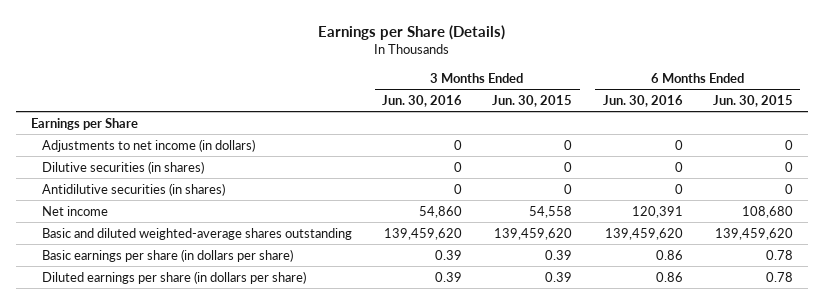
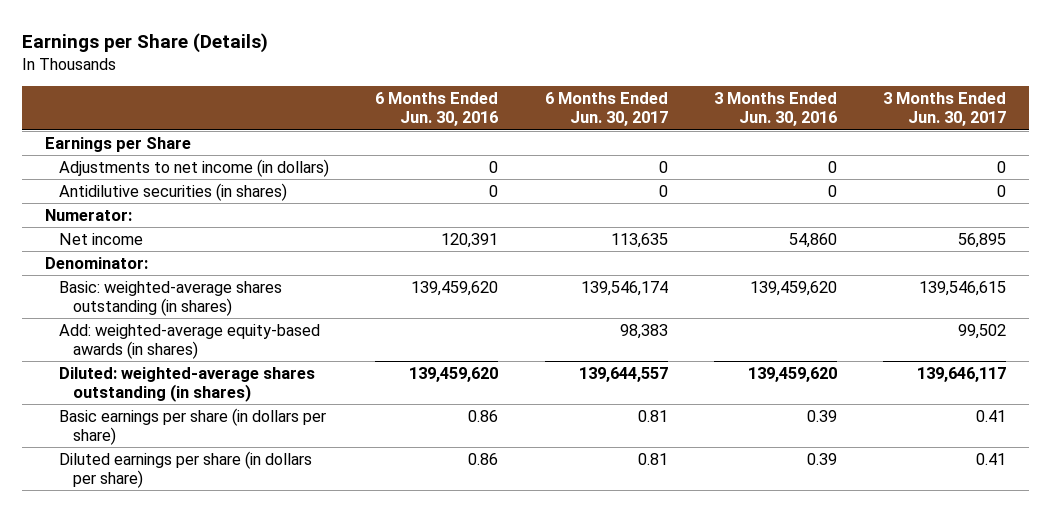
- | 3 Months Ended Jun. 30, 2016 | 3 Months Ended Jun. 30, 2015 | 6 Months Ended Jun. 30, 2016 | 6 Months Ended Jun. 30, 2015
+ | 6 Months Ended Jun. 30, 2016 | 6 Months Ended Jun. 30, 2017 | 3 Months Ended Jun. 30, 2016 | 3 Months Ended Jun. 30, 2017
- Dilutive securities (in shares) | 0 | 0 | 0 | 0
+ Numerator:
- Basic and diluted weighted-average shares outstanding | 139,459,620 | 139,459,620 | 139,459,620 | 139,459,620
+ Denominator:
+ Basic: weighted-average shares outstanding (in shares) | 139,459,620 | 139,546,174 | 139,459,620 | 139,546,615
+ Add: weighted-average equity-based awards (in shares) | | 98,383 | | 99,502
+ Diluted: weighted-average shares outstanding (in shares) | 139,459,620 | 139,644,557 | 139,459,620 | 139,646,117

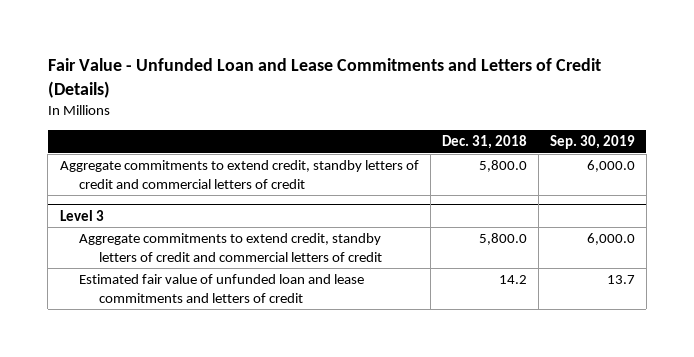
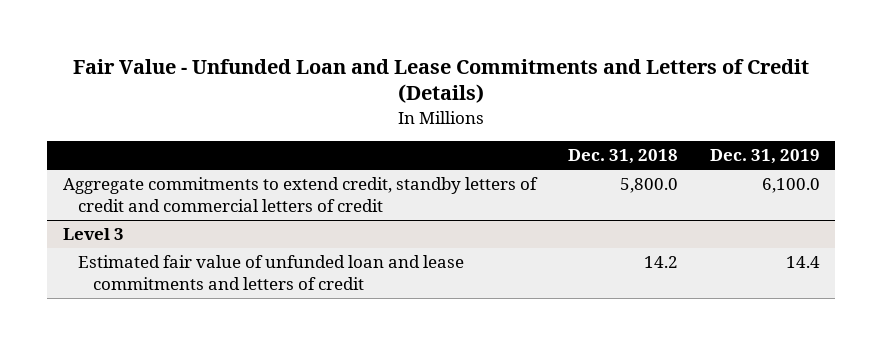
- | Dec. 31, 2018 | Sep. 30, 2019
+ | Dec. 31, 2018 | Dec. 31, 2019
@ Level 3
- Aggregate commitments to extend credit, standby letters of credit and commercial letters of credit | 5,800.0 | 6,000.0

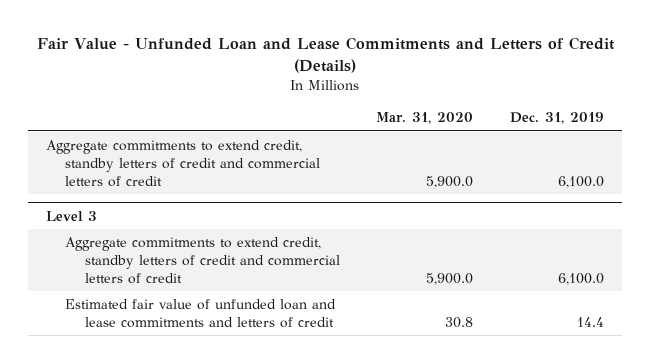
- | Dec. 31, 2018 | Dec. 31, 2019
+ | Mar. 31, 2020 | Dec. 31, 2019
@ Level 3
+ Aggregate commitments to extend credit, standby letters of credit and commercial letters of credit | 5,900.0 | 6,100.0

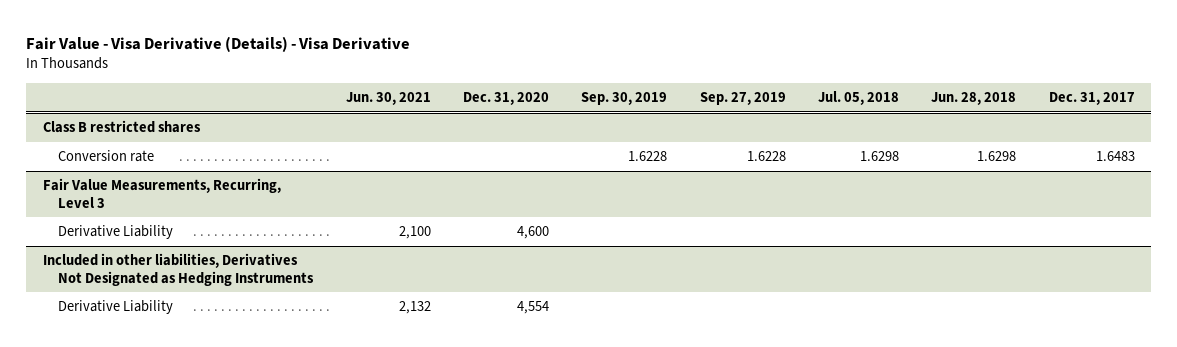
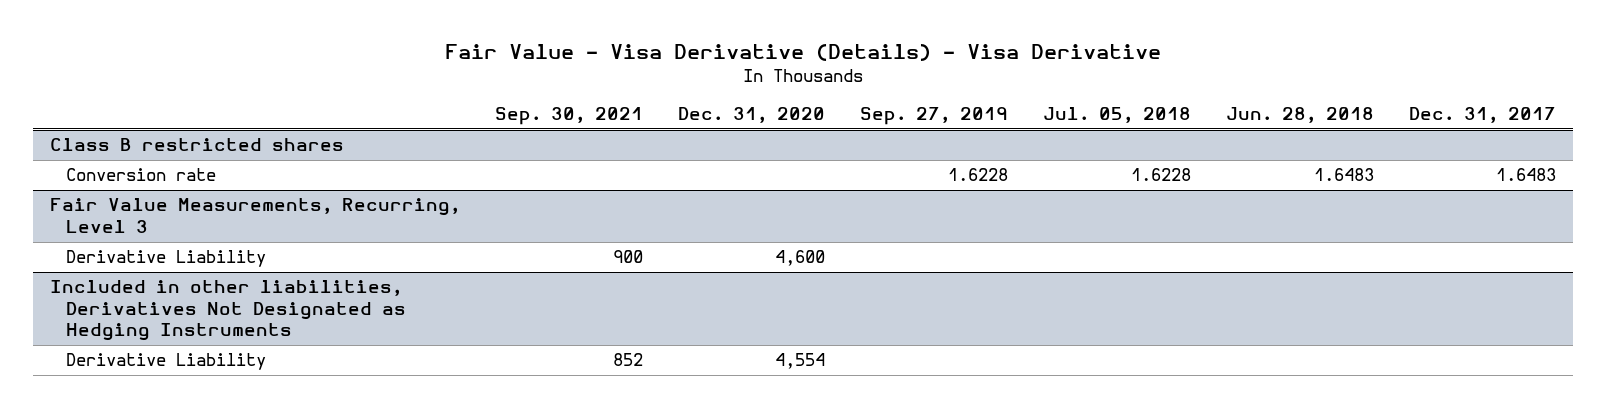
- | Jun. 30, 2021 | Dec. 31, 2020 | Sep. 30, 2019 | Sep. 27, 2019 | Jul. 05, 2018 | Jun. 28, 2018 | Dec. 31, 2017
+ | Sep. 30, 2021 | Dec. 31, 2020 | Sep. 27, 2019 | Jul. 05, 2018 | Jun. 28, 2018 | Dec. 31, 2017
@ Class B restricted shares
- Conversion rate | | | 1.6228 | 1.6228 | 1.6298 | 1.6298 | 1.6483
+ Conversion rate | | | 1.6228 | 1.6228 | 1.6483 | 1.6483

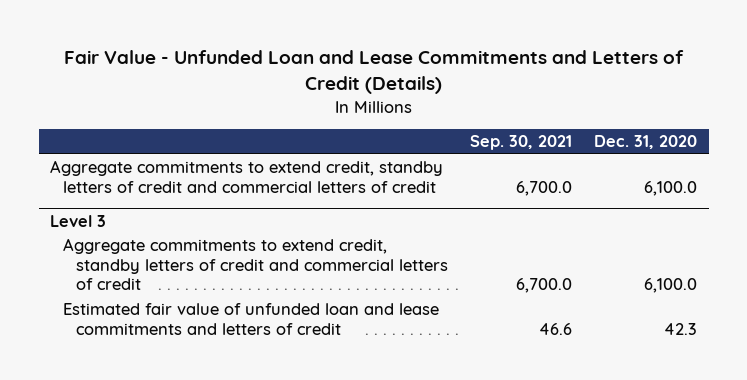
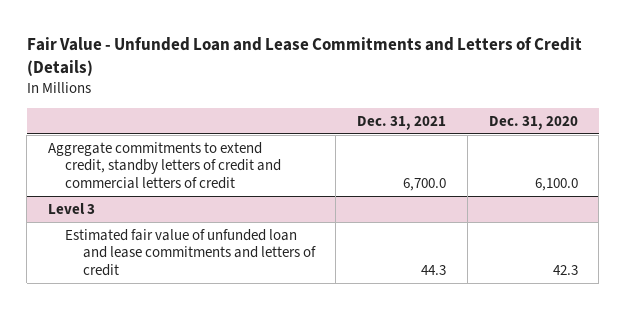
- | Sep. 30, 2021 | Dec. 31, 2020
+ | Dec. 31, 2021 | Dec. 31, 2020
@ Level 3
- Aggregate commitments to extend credit, standby letters of credit and commercial letters of credit | 6,700.0 | 6,100.0

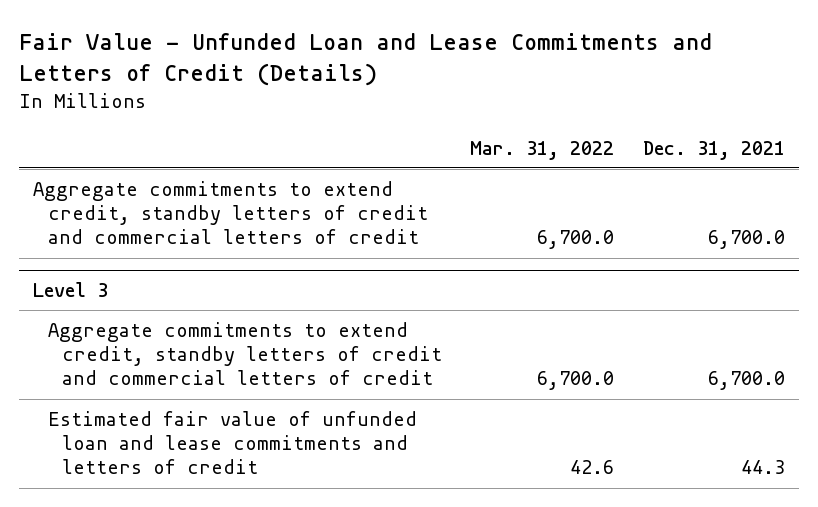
- | Dec. 31, 2021 | Dec. 31, 2020
+ | Mar. 31, 2022 | Dec. 31, 2021
@ Level 3
+ Aggregate commitments to extend credit, standby letters of credit and commercial letters of credit | 6,700.0 | 6,700.0

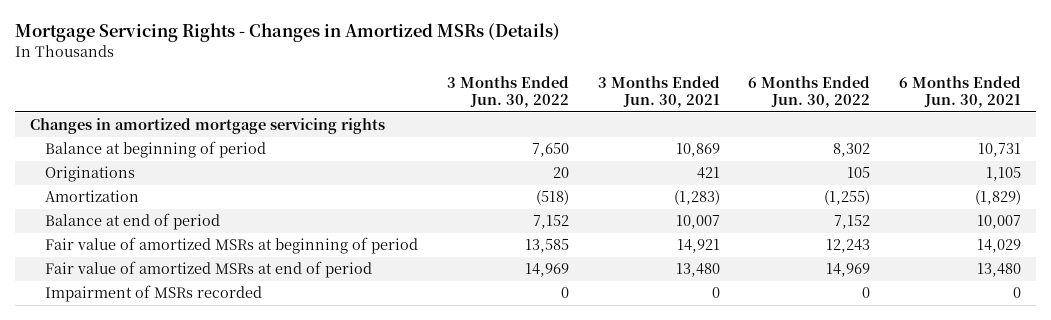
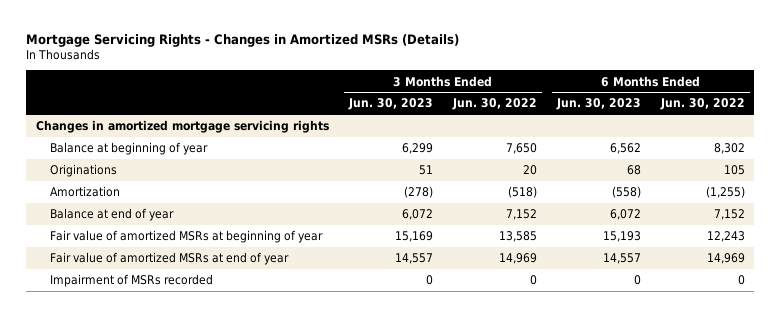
- | 3 Months Ended Jun. 30, 2022 | 3 Months Ended Jun. 30, 2021 | 6 Months Ended Jun. 30, 2022 | 6 Months Ended Jun. 30, 2021
+ | 3 Months Ended Jun. 30, 2023 | 3 Months Ended Jun. 30, 2022 | 6 Months Ended Jun. 30, 2023 | 6 Months Ended Jun. 30, 2022
- Balance at beginning of period | 7,650 | 10,869 | 8,302 | 10,731
+ Balance at beginning of year | 6,299 | 7,650 | 6,562 | 8,302
- Balance at end of period | 7,152 | 10,007 | 7,152 | 10,007
- Fair value of amortized MSRs at beginning of period | 13,585 | 14,921 | 12,243 | 14,029
- Fair value of amortized MSRs at end of period | 14,969 | 13,480 | 14,969 | 13,480
+ Balance at end of year | 6,072 | 7,152 | 6,072 | 7,152
+ Fair value of amortized MSRs at beginning of year | 15,169 | 13,585 | 15,193 | 12,243
+ Fair value of amortized MSRs at end of year | 14,557 | 14,969 | 14,557 | 14,969

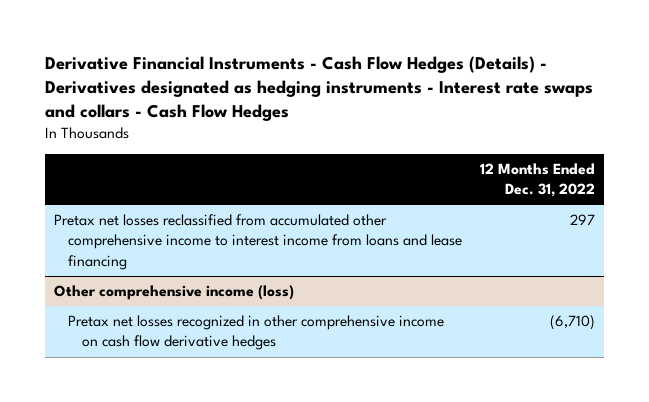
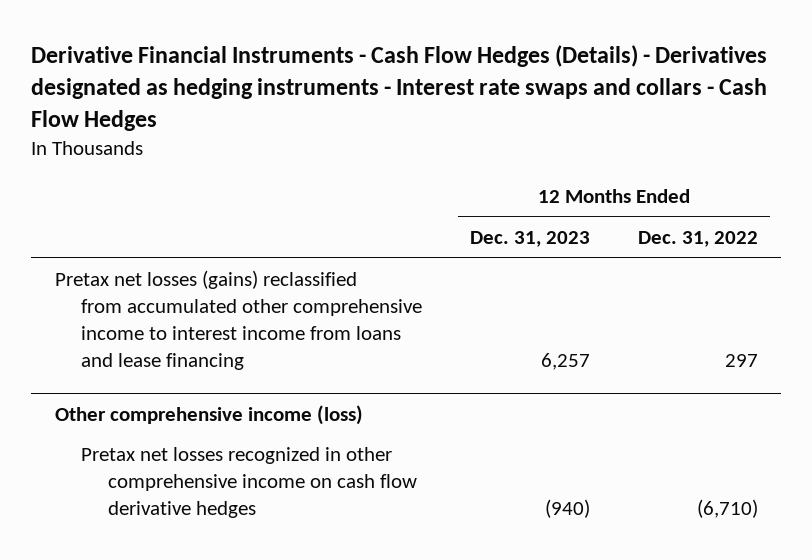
- | 12 Months Ended Dec. 31, 2022
+ | 12 Months Ended Dec. 31, 2023 | 12 Months Ended Dec. 31, 2022
- Pretax net losses reclassified from accumulated other comprehensive income to interest income from loans and lease financing | 297
+ Pretax net losses (gains) reclassified from accumulated other comprehensive income to interest income from loans and lease financing | 6,257 | 297

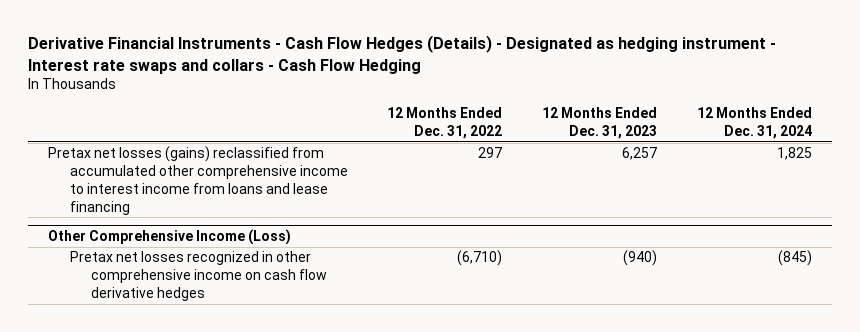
- Derivative Financial Instruments - Cash Flow Hedges (Details) - Derivatives designated as hedging instruments - Interest rate swaps and collars - Cash Flow Hedges
+ Derivative Financial Instruments - Cash Flow Hedges (Details) - Designated as hedging instrument - Interest rate swaps and collars - Cash Flow Hedging
- | 12 Months Ended Dec. 31, 2023 | 12 Months Ended Dec. 31, 2022
+ | 12 Months Ended Dec. 31, 2022 | 12 Months Ended Dec. 31, 2023 | 12 Months Ended Dec. 31, 2024
- Other comprehensive income (loss)
+ Other Comprehensive Income (Loss)

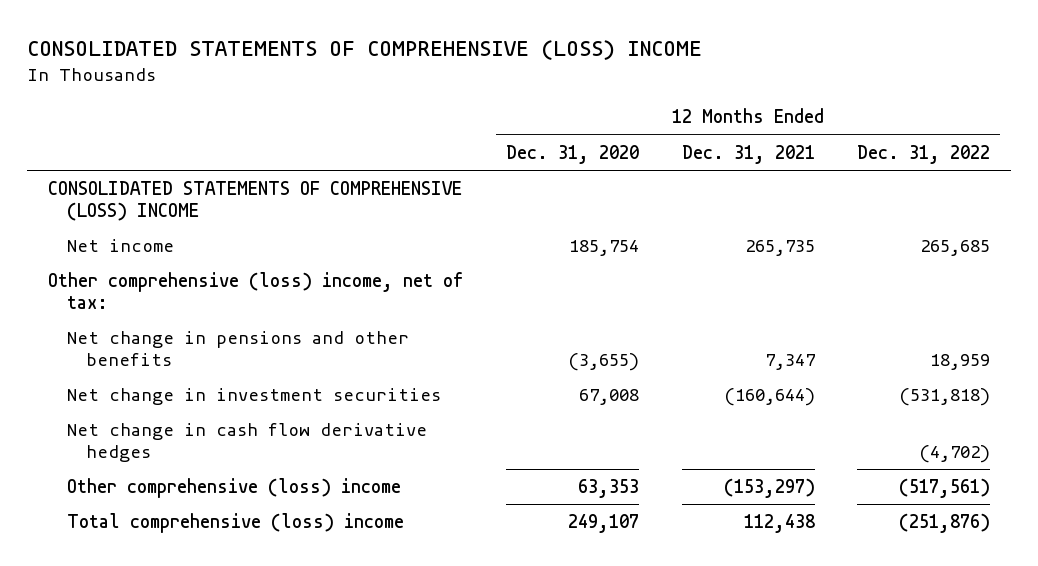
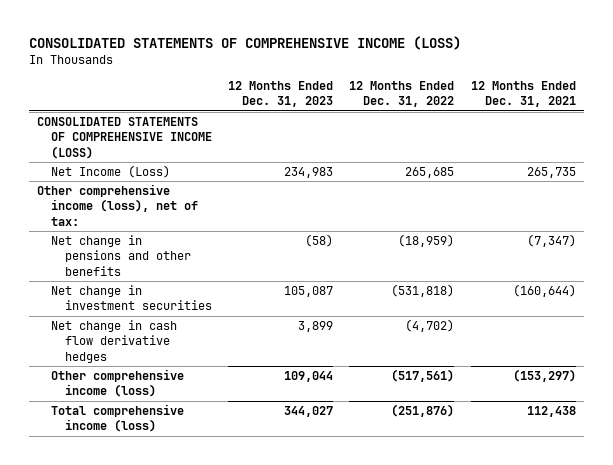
- CONSOLIDATED STATEMENTS OF COMPREHENSIVE (LOSS) INCOME
+ CONSOLIDATED STATEMENTS OF COMPREHENSIVE INCOME (LOSS)
- | 12 Months Ended Dec. 31, 2020 | 12 Months Ended Dec. 31, 2021 | 12 Months Ended Dec. 31, 2022
+ | 12 Months Ended Dec. 31, 2023 | 12 Months Ended Dec. 31, 2022 | 12 Months Ended Dec. 31, 2021
- CONSOLIDATED STATEMENTS OF COMPREHENSIVE (LOSS) INCOME
- Net income | 185,754 | 265,735 | 265,685
- Other comprehensive (loss) income, net of tax:
- Net change in pensions and other benefits | (3,655) | 7,347 | 18,959
+ CONSOLIDATED STATEMENTS OF COMPREHENSIVE INCOME (LOSS)
+ Net Income (Loss) | 234,983 | 265,685 | 265,735
+ Other comprehensive income (loss), net of tax:
+ Net change in pensions and other benefits | (58) | (18,959) | (7,347)
- Other comprehensive (loss) income | 63,353 | (153,297) | (517,561)
- Total comprehensive (loss) income | 249,107 | 112,438 | (251,876)
+ Other comprehensive income (loss) | 109,044 | (517,561) | (153,297)
+ Total comprehensive income (loss) | 344,027 | (251,876) | 112,438

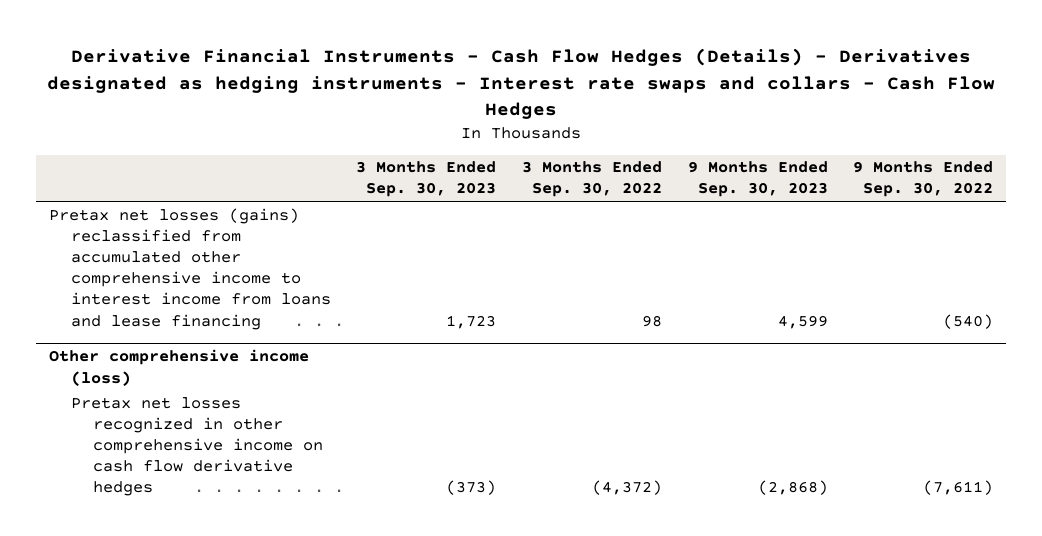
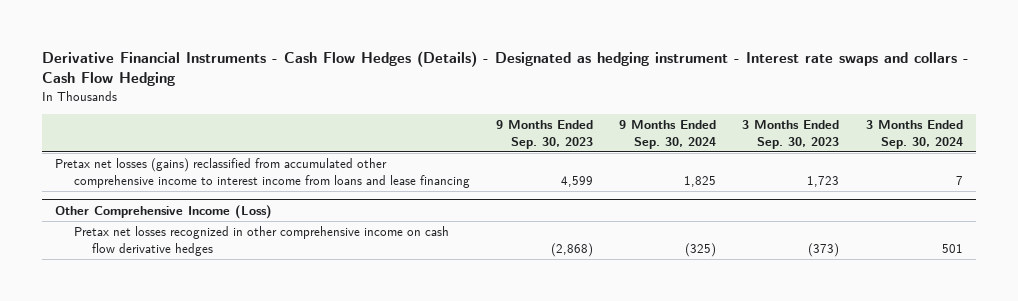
- Derivative Financial Instruments - Cash Flow Hedges (Details) - Derivatives designated as hedging instruments - Interest rate swaps and collars - Cash Flow Hedges
+ Derivative Financial Instruments - Cash Flow Hedges (Details) - Designated as hedging instrument - Interest rate swaps and collars - Cash Flow Hedging
- | 3 Months Ended Sep. 30, 2023 | 3 Months Ended Sep. 30, 2022 | 9 Months Ended Sep. 30, 2023 | 9 Months Ended Sep. 30, 2022
+ | 9 Months Ended Sep. 30, 2023 | 9 Months Ended Sep. 30, 2024 | 3 Months Ended Sep. 30, 2023 | 3 Months Ended Sep. 30, 2024
- Other comprehensive income (loss)
+ Other Comprehensive Income (Loss)

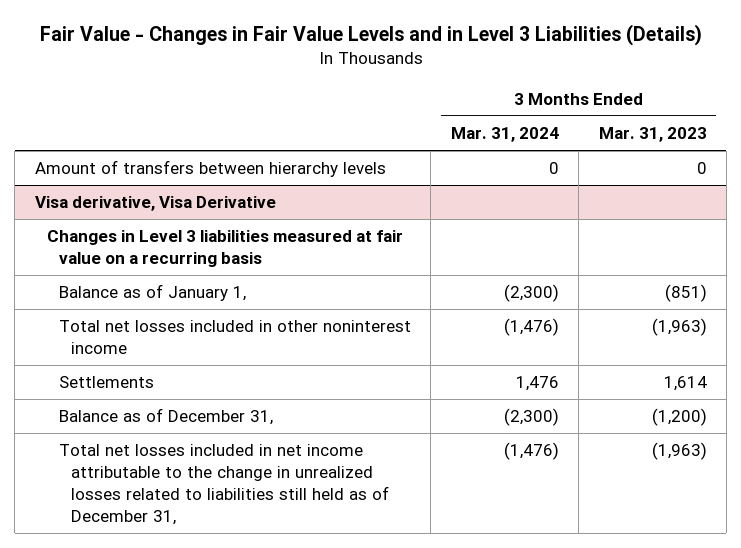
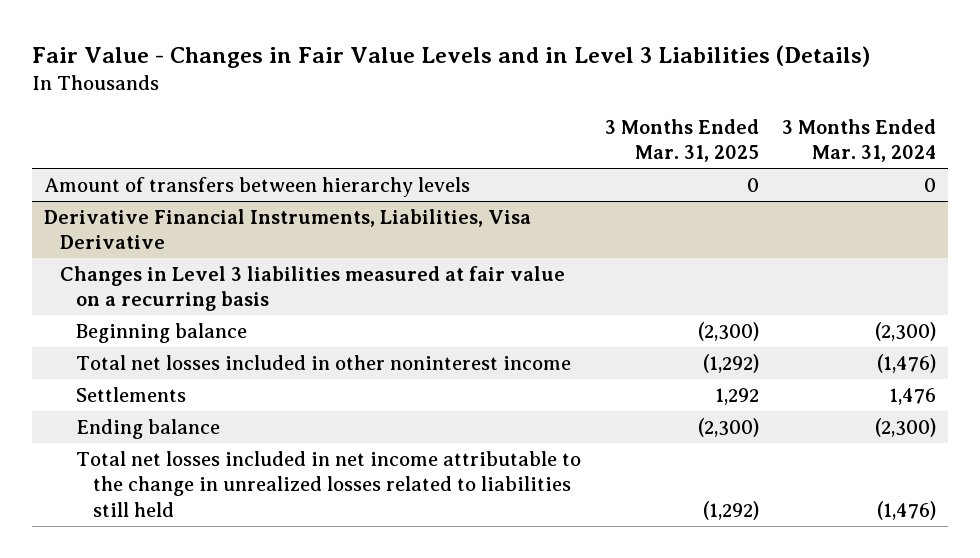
- | 3 Months Ended Mar. 31, 2024 | 3 Months Ended Mar. 31, 2023
+ | 3 Months Ended Mar. 31, 2025 | 3 Months Ended Mar. 31, 2024
- Visa derivative, Visa Derivative
+ Derivative Financial Instruments, Liabilities, Visa Derivative
- Balance as of January 1, | (2,300) | (851)
+ Beginning balance | (2,300) | (2,300)
- Balance as of December 31, | (2,300) | (1,200)
- Total net losses included in net income attributable to the change in unrealized losses related to liabilities still held as of December 31, | (1,476) | (1,963)
+ Ending balance | (2,300) | (2,300)
+ Total net losses included in net income attributable to the change in unrealized losses related to liabilities still held | (1,292) | (1,476)

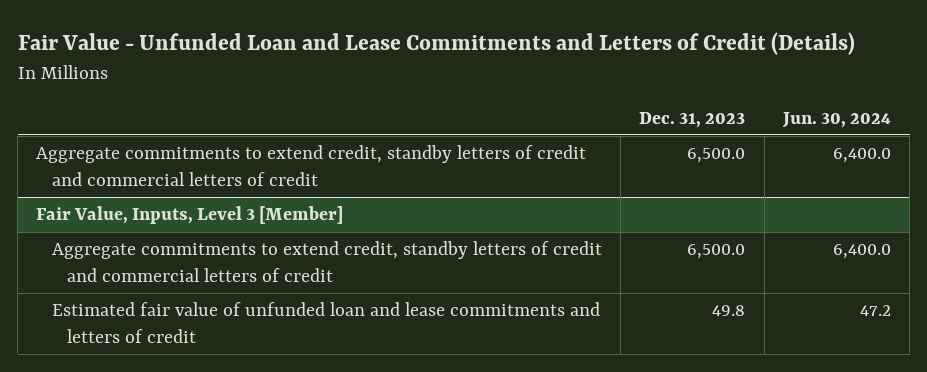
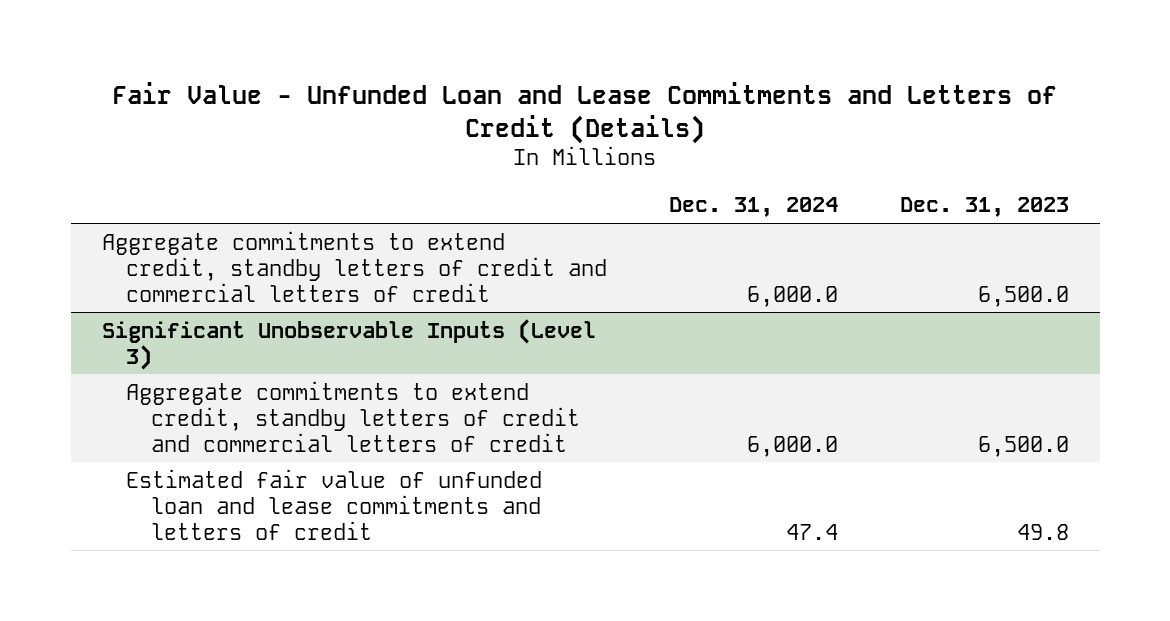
- | Dec. 31, 2023 | Jun. 30, 2024
+ | Dec. 31, 2024 | Dec. 31, 2023
- Fair Value, Inputs, Level 3 [Member]
+ Significant Unobservable Inputs (Level 3)

